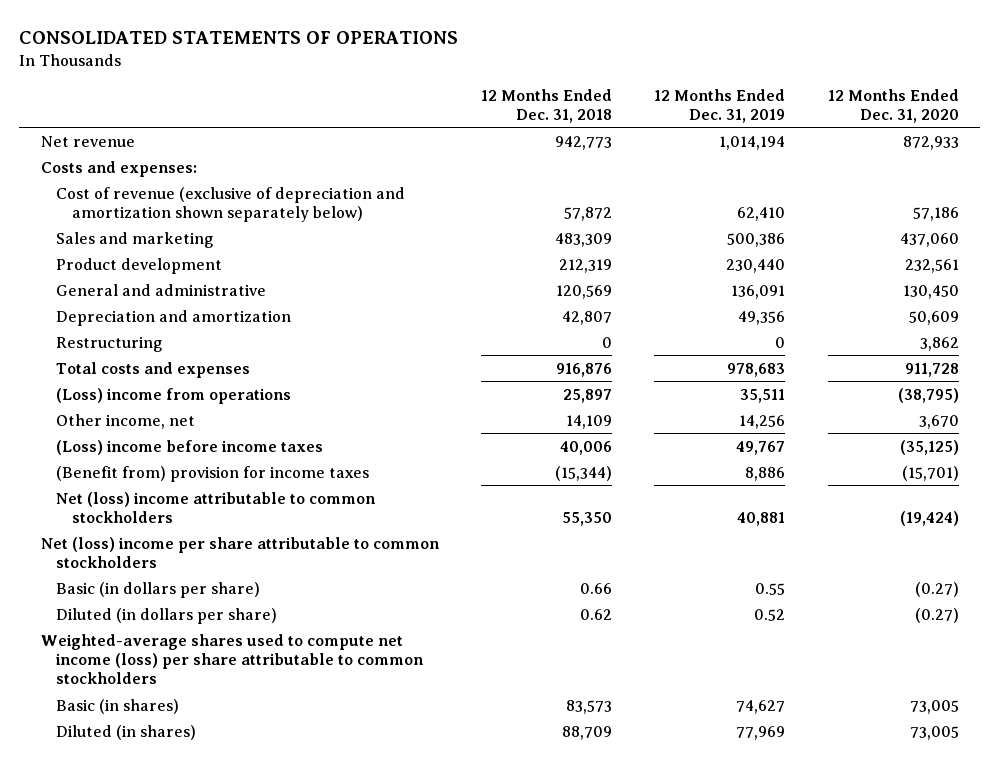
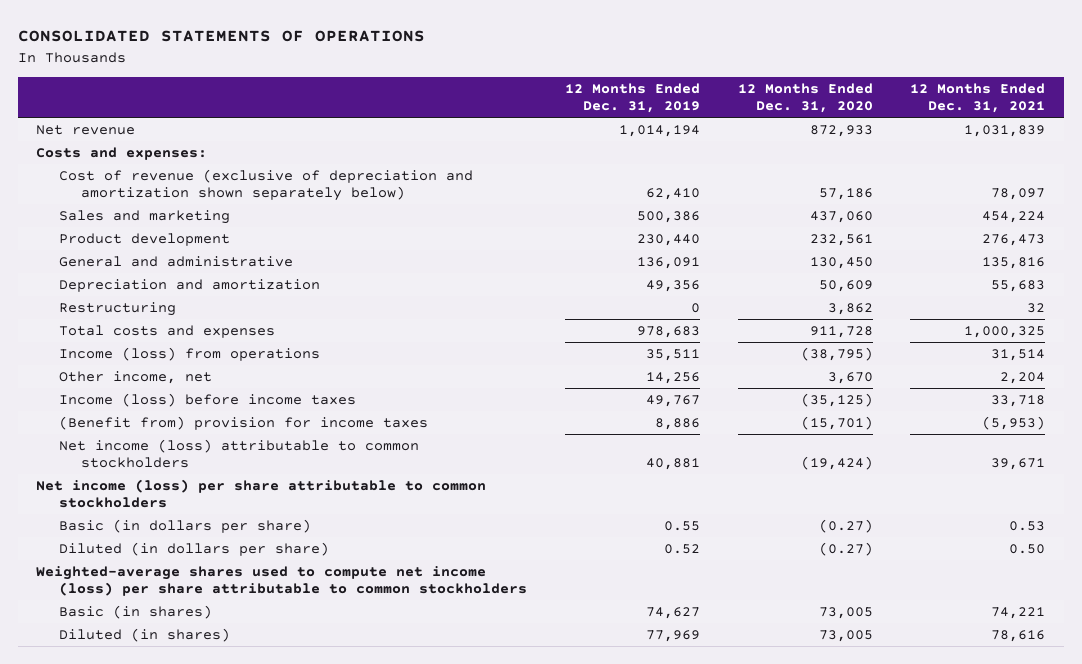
- | 12 Months Ended Dec. 31, 2018 | 12 Months Ended Dec. 31, 2019 | 12 Months Ended Dec. 31, 2020
+ | 12 Months Ended Dec. 31, 2019 | 12 Months Ended Dec. 31, 2020 | 12 Months Ended Dec. 31, 2021
- (Loss) income from operations | 25,897 | 35,511 | (38,795)
+ Income (loss) from operations | 35,511 | (38,795) | 31,514
- (Loss) income before income taxes | 40,006 | 49,767 | (35,125)
+ Income (loss) before income taxes | 49,767 | (35,125) | 33,718
- Net (loss) income attributable to common stockholders | 55,350 | 40,881 | (19,424)
- Net (loss) income per share attributable to common stockholders
+ Net income (loss) attributable to common stockholders | 40,881 | (19,424) | 39,671
+ Net income (loss) per share attributable to common stockholders

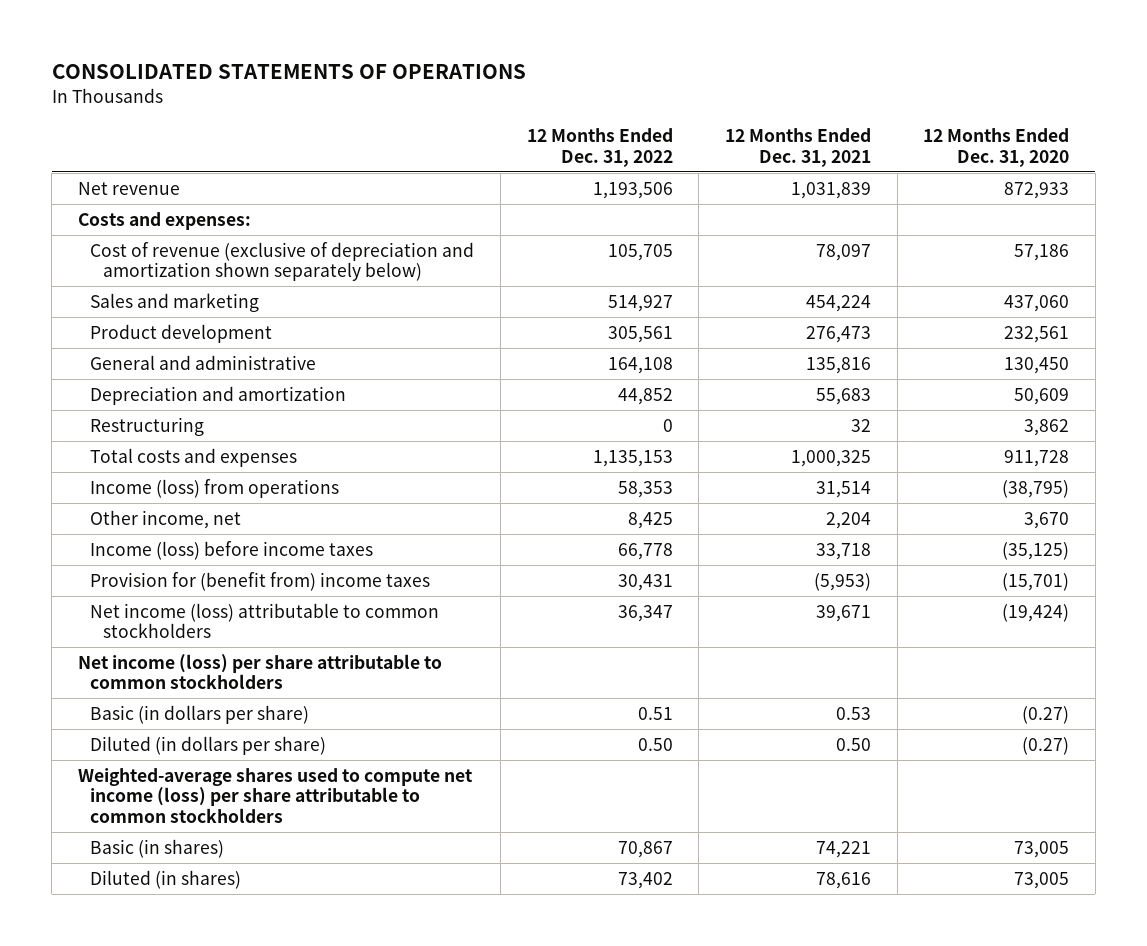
- | 12 Months Ended Dec. 31, 2019 | 12 Months Ended Dec. 31, 2020 | 12 Months Ended Dec. 31, 2021
+ | 12 Months Ended Dec. 31, 2022 | 12 Months Ended Dec. 31, 2021 | 12 Months Ended Dec. 31, 2020
- (Benefit from) provision for income taxes | 8,886 | (15,701) | (5,953)
+ Provision for (benefit from) income taxes | 30,431 | (5,953) | (15,701)

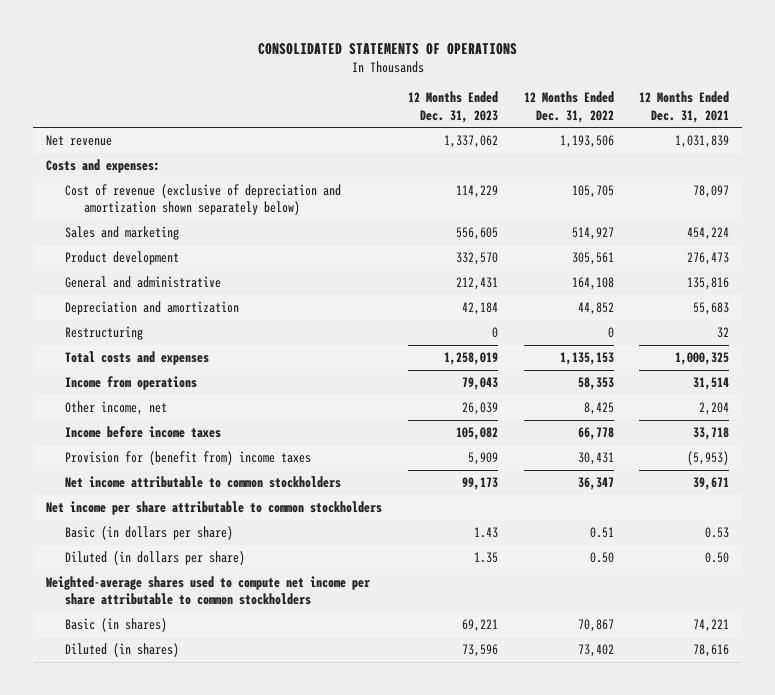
- | 12 Months Ended Dec. 31, 2022 | 12 Months Ended Dec. 31, 2021 | 12 Months Ended Dec. 31, 2020
+ | 12 Months Ended Dec. 31, 2023 | 12 Months Ended Dec. 31, 2022 | 12 Months Ended Dec. 31, 2021
- Income (loss) from operations | 58,353 | 31,514 | (38,795)
+ Income from operations | 79,043 | 58,353 | 31,514
- Income (loss) before income taxes | 66,778 | 33,718 | (35,125)
+ Income before income taxes | 105,082 | 66,778 | 33,718
- Net income (loss) attributable to common stockholders | 36,347 | 39,671 | (19,424)
- Net income (loss) per share attributable to common stockholders
+ Net income attributable to common stockholders | 99,173 | 36,347 | 39,671
+ Net income per share attributable to common stockholders
- Weighted-average shares used to compute net income (loss) per share attributable to common stockholders
+ Weighted-average shares used to compute net income per share attributable to common stockholders

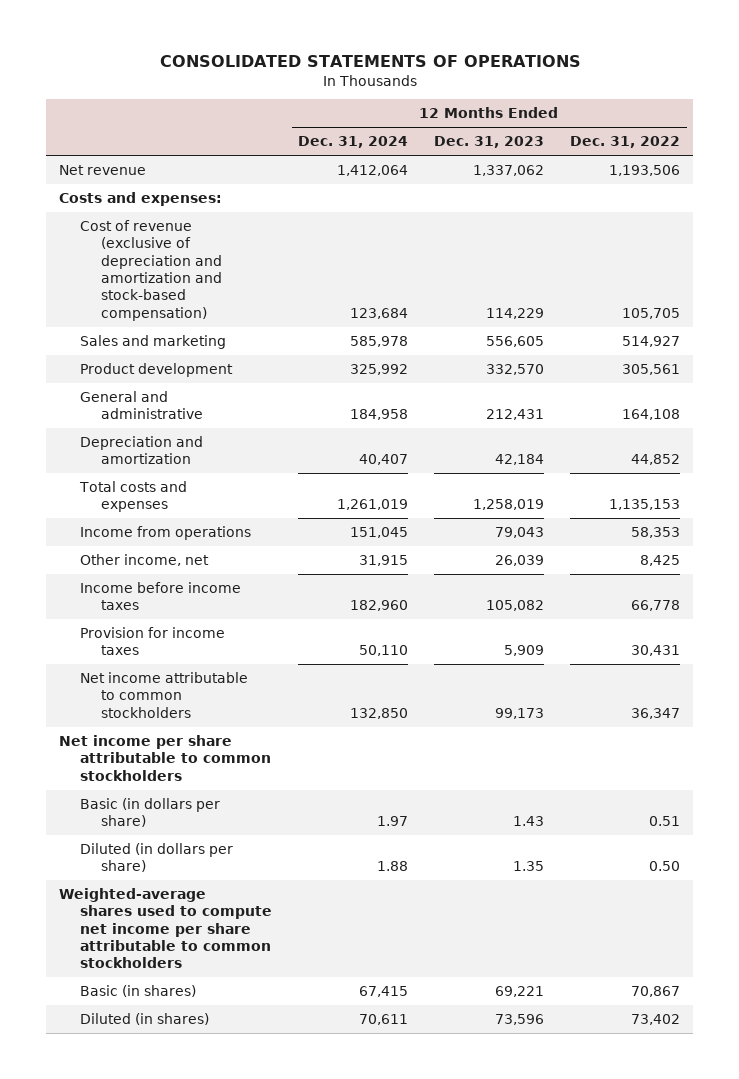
- | 12 Months Ended Dec. 31, 2023 | 12 Months Ended Dec. 31, 2022 | 12 Months Ended Dec. 31, 2021
+ | 12 Months Ended Dec. 31, 2024 | 12 Months Ended Dec. 31, 2023 | 12 Months Ended Dec. 31, 2022
- Cost of revenue (exclusive of depreciation and amortization shown separately below) | 114,229 | 105,705 | 78,097
+ Cost of revenue (exclusive of depreciation and amortization and stock-based compensation) | 123,684 | 114,229 | 105,705
- Restructuring | 0 | 0 | 32
- Provision for (benefit from) income taxes | 5,909 | 30,431 | (5,953)
+ Provision for income taxes | 50,110 | 5,909 | 30,431

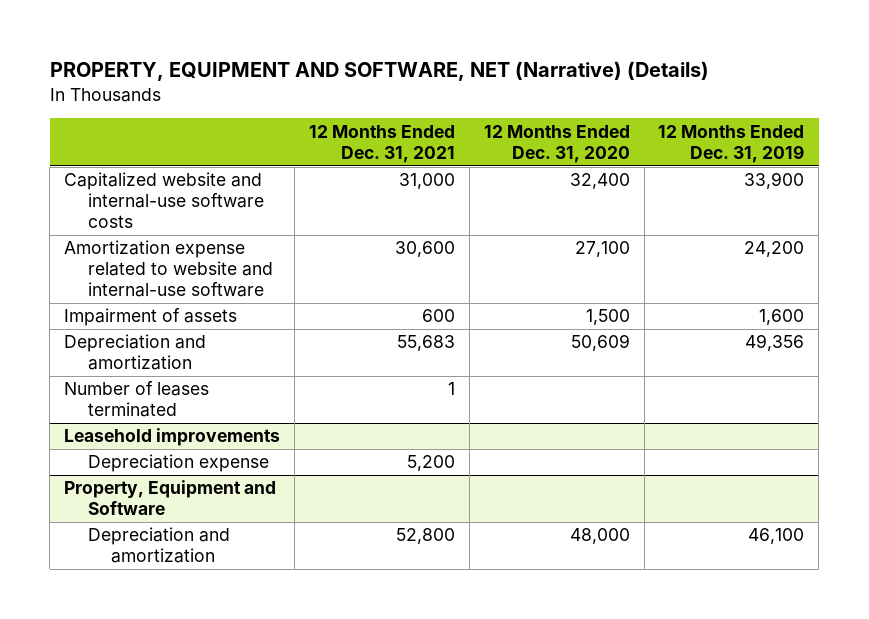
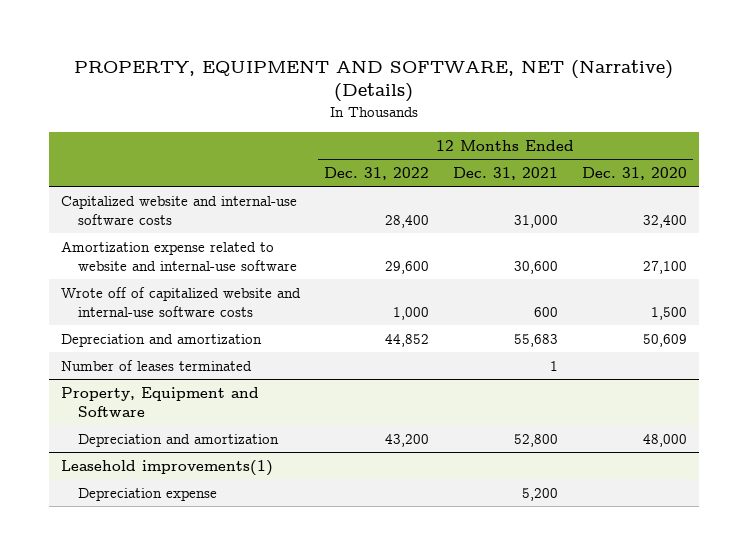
- | 12 Months Ended Dec. 31, 2021 | 12 Months Ended Dec. 31, 2020 | 12 Months Ended Dec. 31, 2019
+ | 12 Months Ended Dec. 31, 2022 | 12 Months Ended Dec. 31, 2021 | 12 Months Ended Dec. 31, 2020
- Impairment of assets | 600 | 1,500 | 1,600
+ Wrote off of capitalized website and internal-use software costs | 1,000 | 600 | 1,500
- Leasehold improvements
- Depreciation expense | 5,200 | |
+ Leasehold improvements(1)
+ Depreciation expense | | 5,200 |

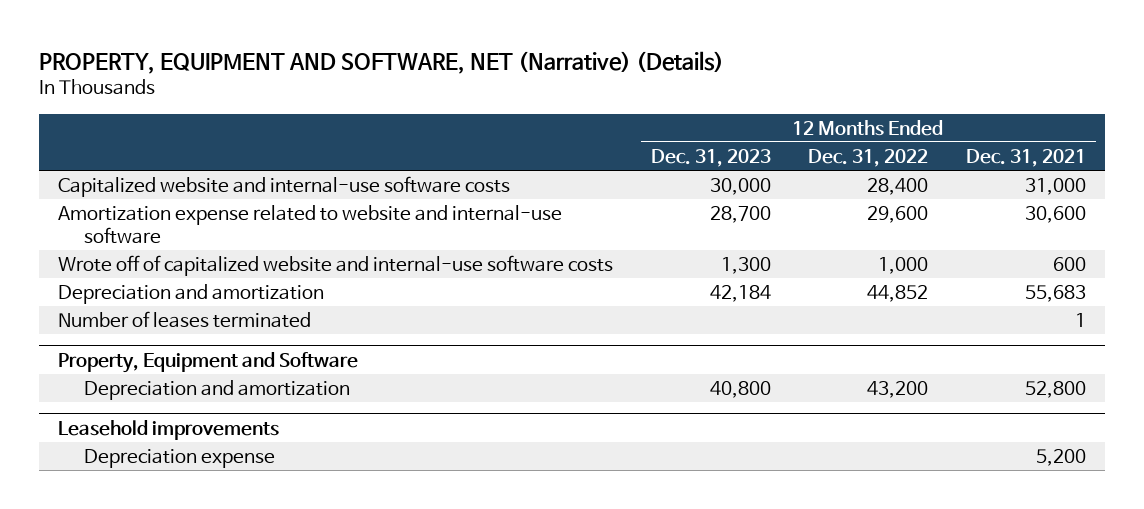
- | 12 Months Ended Dec. 31, 2022 | 12 Months Ended Dec. 31, 2021 | 12 Months Ended Dec. 31, 2020
+ | 12 Months Ended Dec. 31, 2023 | 12 Months Ended Dec. 31, 2022 | 12 Months Ended Dec. 31, 2021
- Leasehold improvements(1)
+ Leasehold improvements

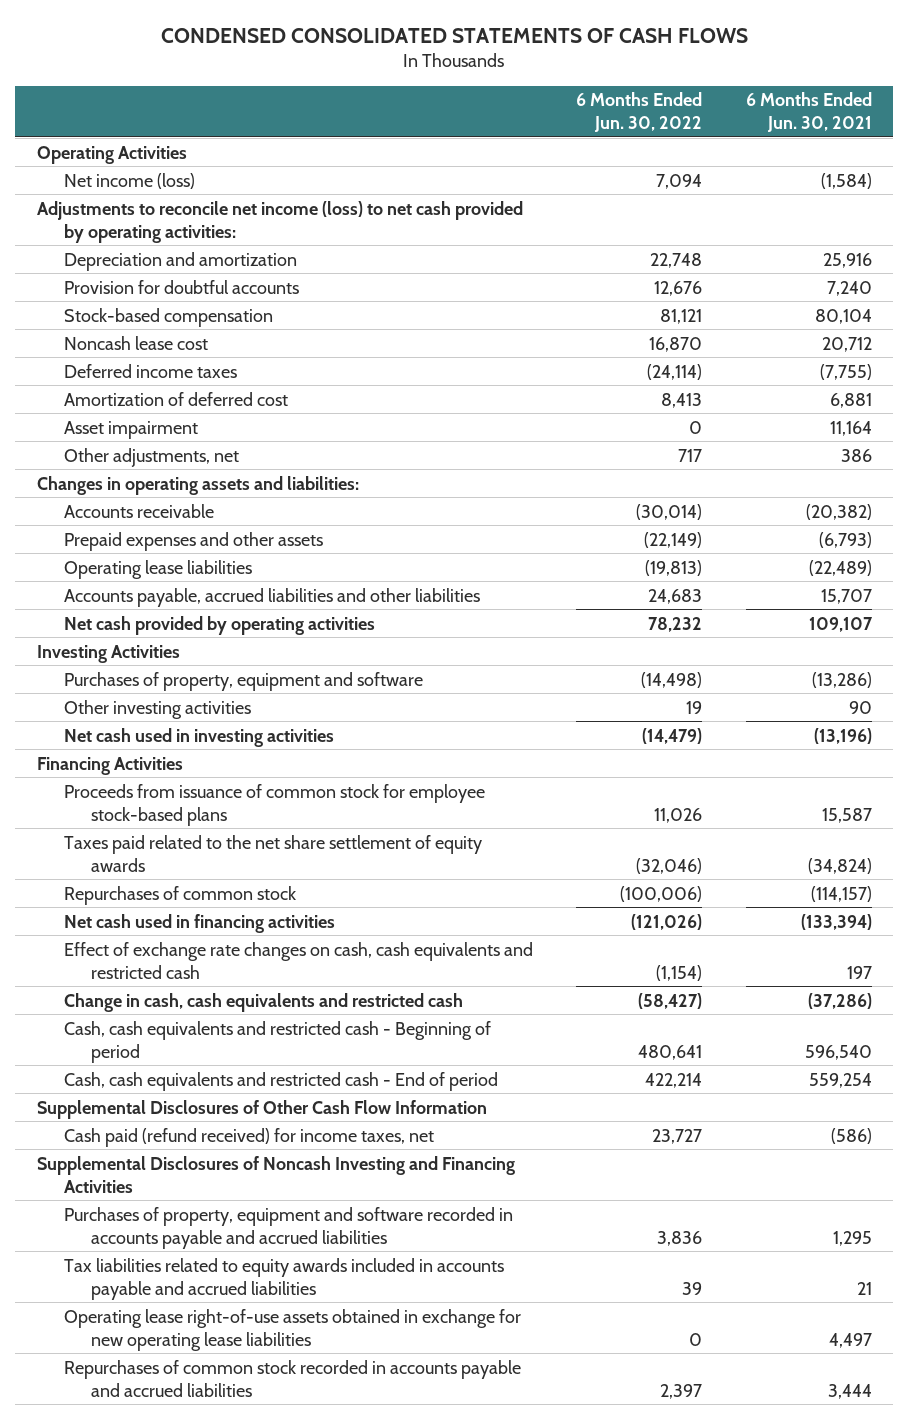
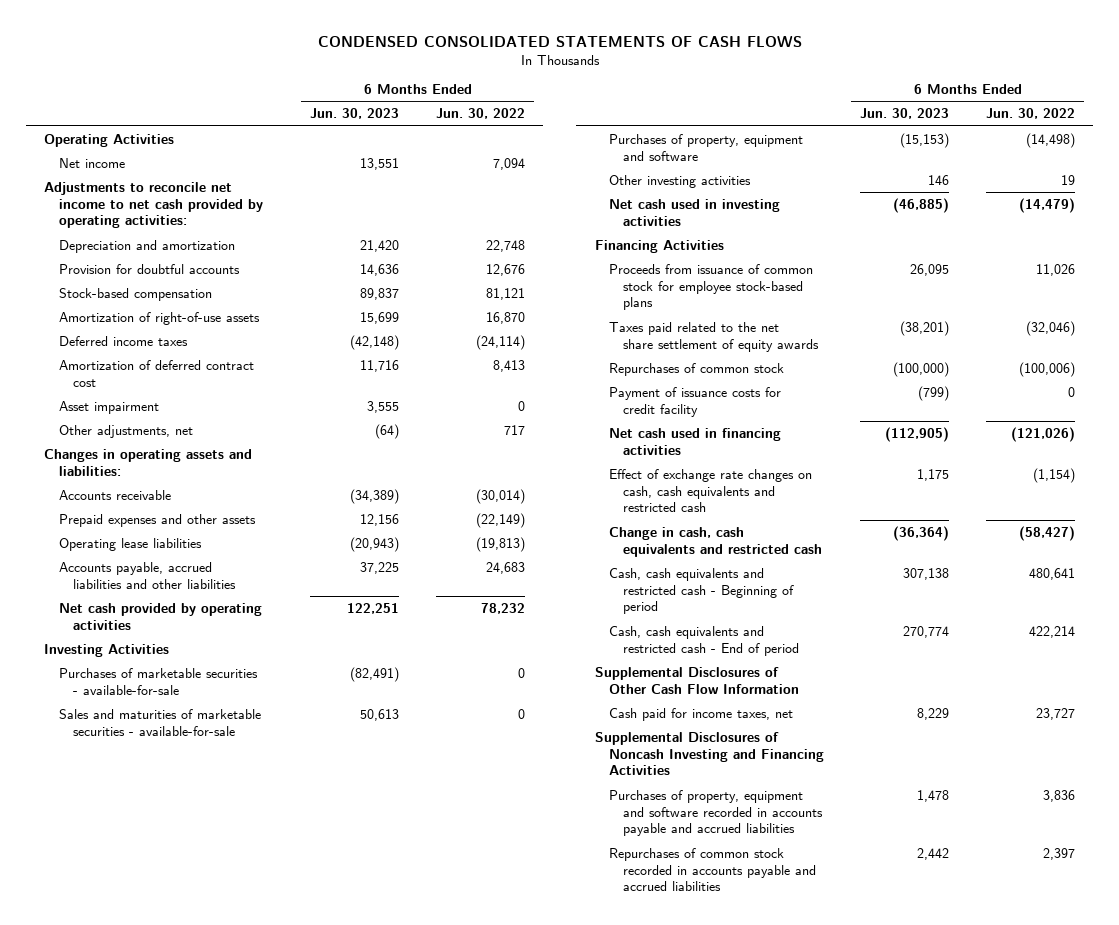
- | 6 Months Ended Jun. 30, 2022 | 6 Months Ended Jun. 30, 2021
+ | 6 Months Ended Jun. 30, 2023 | 6 Months Ended Jun. 30, 2022
- Net income (loss) | 7,094 | (1,584)
- Adjustments to reconcile net income (loss) to net cash provided by operating activities:
+ Net income | 13,551 | 7,094
+ Adjustments to reconcile net income to net cash provided by operating activities:
- Noncash lease cost | 16,870 | 20,712
+ Amortization of right-of-use assets | 15,699 | 16,870
- Amortization of deferred cost | 8,413 | 6,881
+ Amortization of deferred contract cost | 11,716 | 8,413
+ Purchases of marketable securities - available-for-sale | (82,491) | 0
+ Sales and maturities of marketable securities - available-for-sale | 50,613 | 0
+ Payment of issuance costs for credit facility | (799) | 0
- Cash paid (refund received) for income taxes, net | 23,727 | (586)
+ Cash paid for income taxes, net | 8,229 | 23,727
- Tax liabilities related to equity awards included in accounts payable and accrued liabilities | 39 | 21
- Operating lease right-of-use assets obtained in exchange for new operating lease liabilities | 0 | 4,497

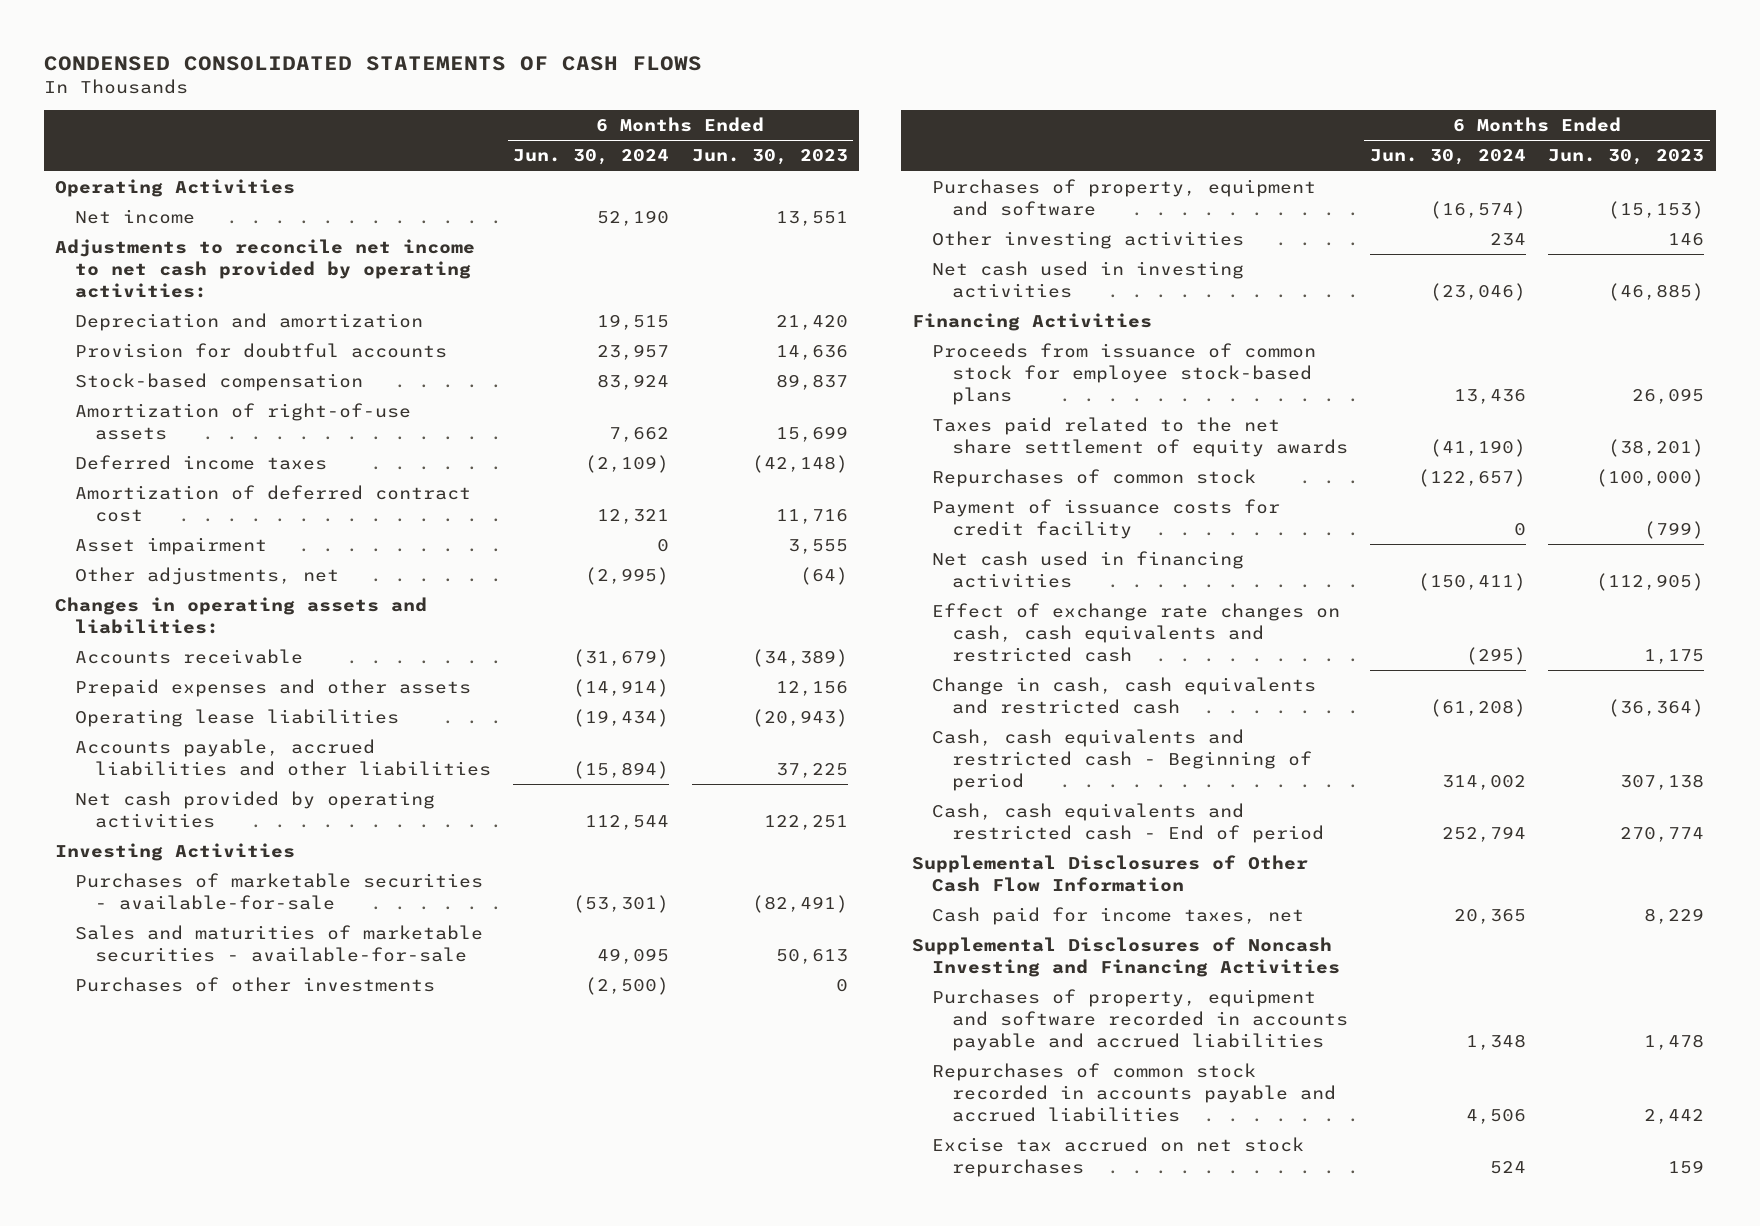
- | 6 Months Ended Jun. 30, 2023 | 6 Months Ended Jun. 30, 2022
+ | 6 Months Ended Jun. 30, 2024 | 6 Months Ended Jun. 30, 2023
+ Purchases of other investments | (2,500) | 0
+ Excise tax accrued on net stock repurchases | 524 | 159

